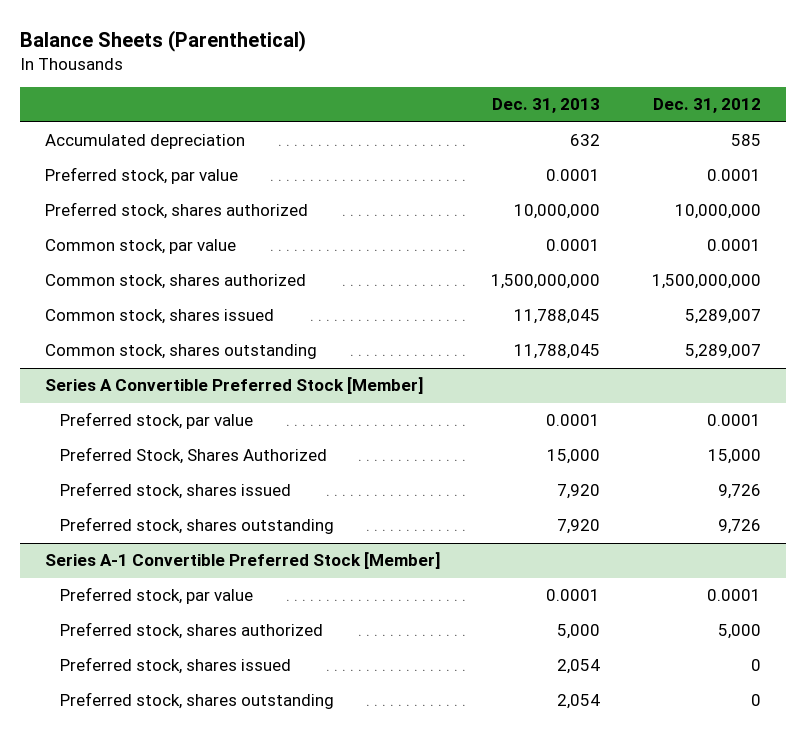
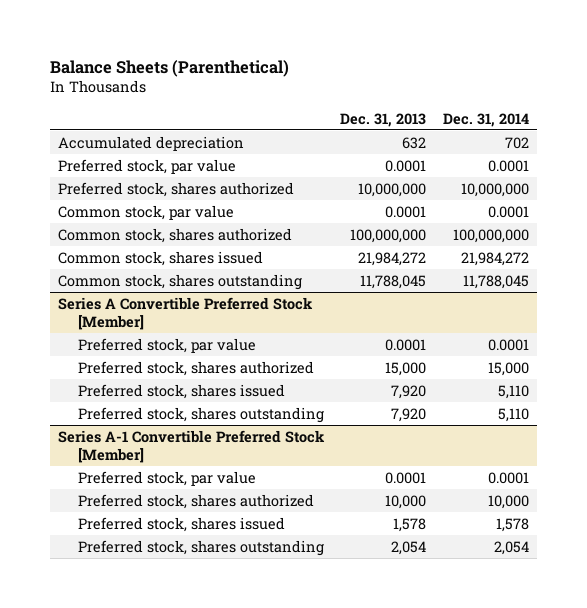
- | Dec. 31, 2013 | Dec. 31, 2012
+ | Dec. 31, 2013 | Dec. 31, 2014
- Common stock, shares authorized | 1,500,000,000 | 1,500,000,000
- Common stock, shares issued | 11,788,045 | 5,289,007
+ Common stock, shares authorized | 100,000,000 | 100,000,000
+ Common stock, shares issued | 21,984,272 | 21,984,272
@ Series A Convertible Preferred Stock [Member]
- Preferred Stock, Shares Authorized | 15,000 | 15,000
+ Preferred stock, shares authorized | 15,000 | 15,000
@ Series A-1 Convertible Preferred Stock [Member]
- Preferred stock, shares authorized | 5,000 | 5,000
- Preferred stock, shares issued | 2,054 | 0
+ Preferred stock, shares authorized | 10,000 | 10,000
+ Preferred stock, shares issued | 1,578 | 1,578

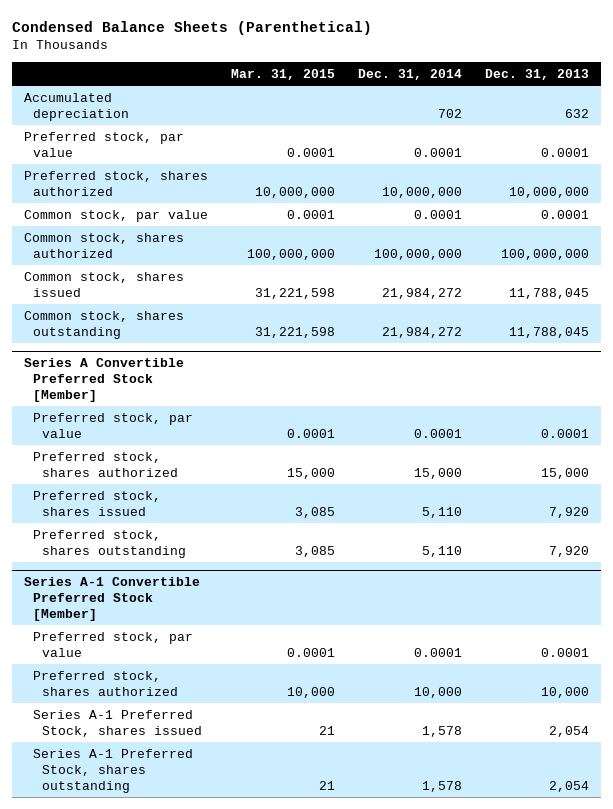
- Balance Sheets (Parenthetical)
+ Condensed Balance Sheets (Parenthetical)
- | Dec. 31, 2013 | Dec. 31, 2014
+ | Mar. 31, 2015 | Dec. 31, 2014 | Dec. 31, 2013
- Common stock, shares issued | 21,984,272 | 21,984,272
- Common stock, shares outstanding | 11,788,045 | 11,788,045
+ Common stock, shares issued | 31,221,598 | 21,984,272 | 11,788,045
+ Common stock, shares outstanding | 31,221,598 | 21,984,272 | 11,788,045
@ Series A-1 Convertible Preferred Stock [Member]
- Preferred stock, shares issued | 1,578 | 1,578
- Preferred stock, shares outstanding | 2,054 | 2,054
+ Series A-1 Preferred Stock, shares issued | 21 | 1,578 | 2,054
+ Series A-1 Preferred Stock, shares outstanding | 21 | 1,578 | 2,054

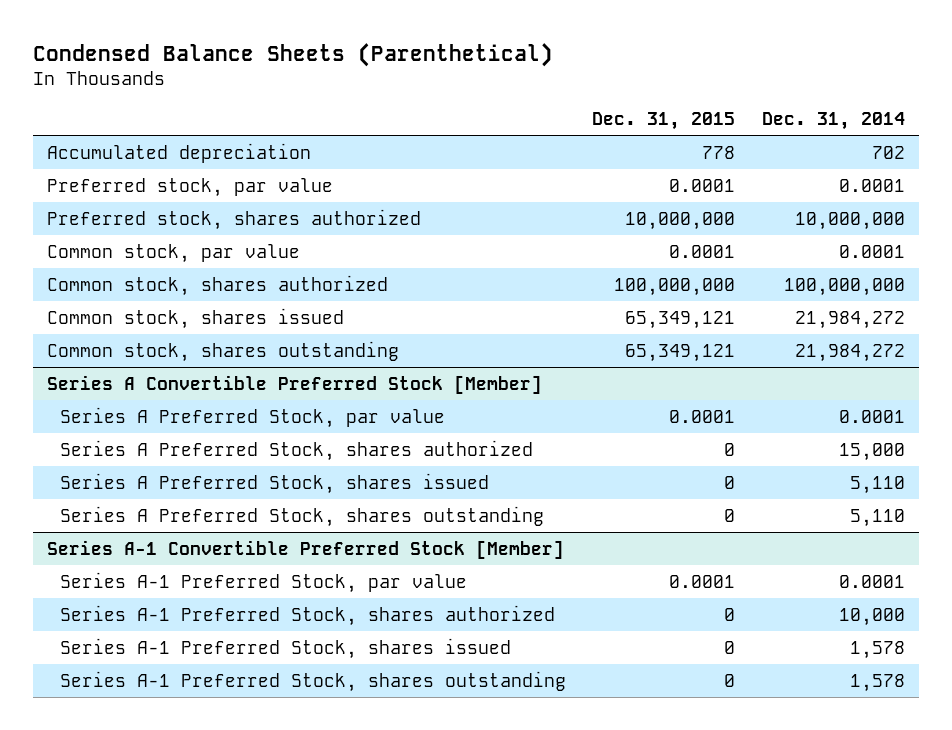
- | Mar. 31, 2015 | Dec. 31, 2014 | Dec. 31, 2013
+ | Dec. 31, 2015 | Dec. 31, 2014
@ Series A Convertible Preferred Stock [Member]
- Preferred stock, par value | 0.0001 | 0.0001 | 0.0001
- Preferred stock, shares authorized | 15,000 | 15,000 | 15,000
- Preferred stock, shares issued | 3,085 | 5,110 | 7,920
- Preferred stock, shares outstanding | 3,085 | 5,110 | 7,920
+ Series A Preferred Stock, par value | 0.0001 | 0.0001
+ Series A Preferred Stock, shares authorized | 0 | 15,000
+ Series A Preferred Stock, shares issued | 0 | 5,110
+ Series A Preferred Stock, shares outstanding | 0 | 5,110
@ Series A-1 Convertible Preferred Stock [Member]
- Preferred stock, par value | 0.0001 | 0.0001 | 0.0001
- Preferred stock, shares authorized | 10,000 | 10,000 | 10,000
+ Series A-1 Preferred Stock, par value | 0.0001 | 0.0001
+ Series A-1 Preferred Stock, shares authorized | 0 | 10,000

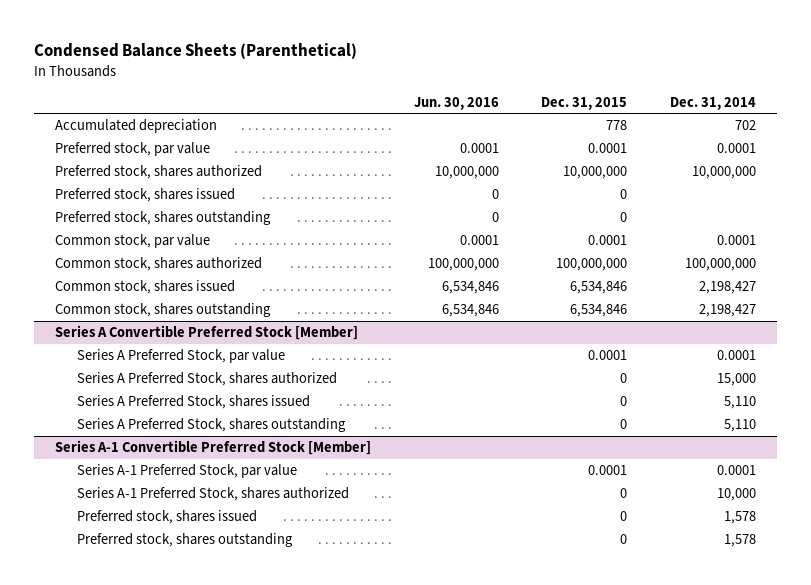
- | Dec. 31, 2015 | Dec. 31, 2014
+ | Jun. 30, 2016 | Dec. 31, 2015 | Dec. 31, 2014
+ Preferred stock, shares issued | 0 | 0 |
+ Preferred stock, shares outstanding | 0 | 0 |
- Common stock, shares issued | 65,349,121 | 21,984,272
- Common stock, shares outstanding | 65,349,121 | 21,984,272
+ Common stock, shares issued | 6,534,846 | 6,534,846 | 2,198,427
+ Common stock, shares outstanding | 6,534,846 | 6,534,846 | 2,198,427
@ Series A-1 Convertible Preferred Stock [Member]
- Series A-1 Preferred Stock, shares issued | 0 | 1,578
- Series A-1 Preferred Stock, shares outstanding | 0 | 1,578
+ Preferred stock, shares issued | | 0 | 1,578
+ Preferred stock, shares outstanding | | 0 | 1,578

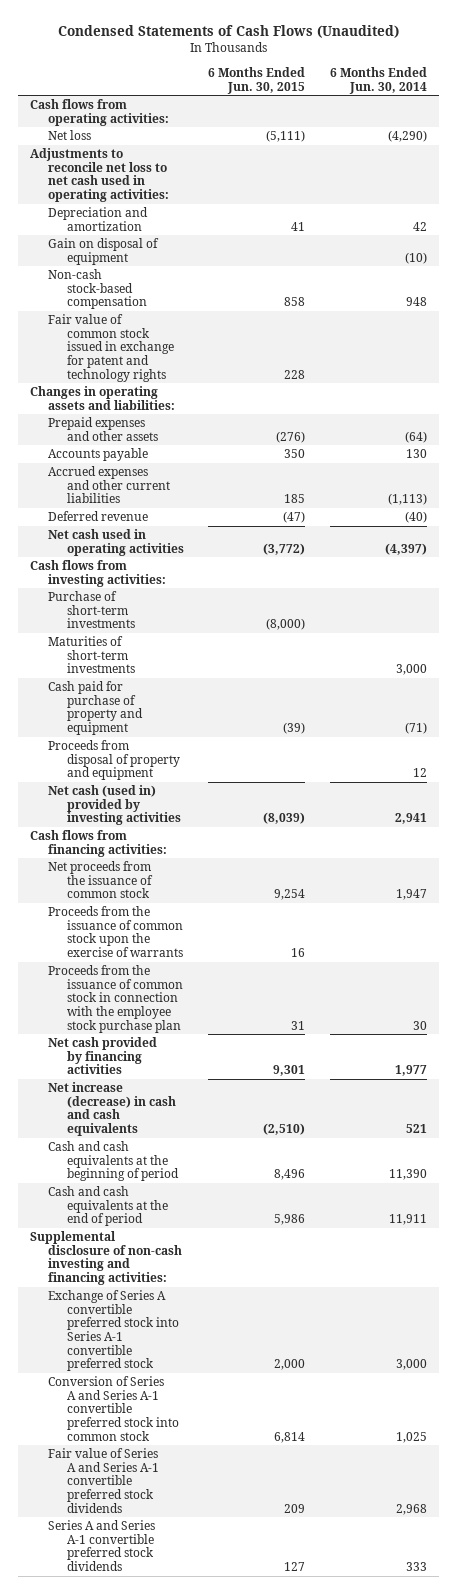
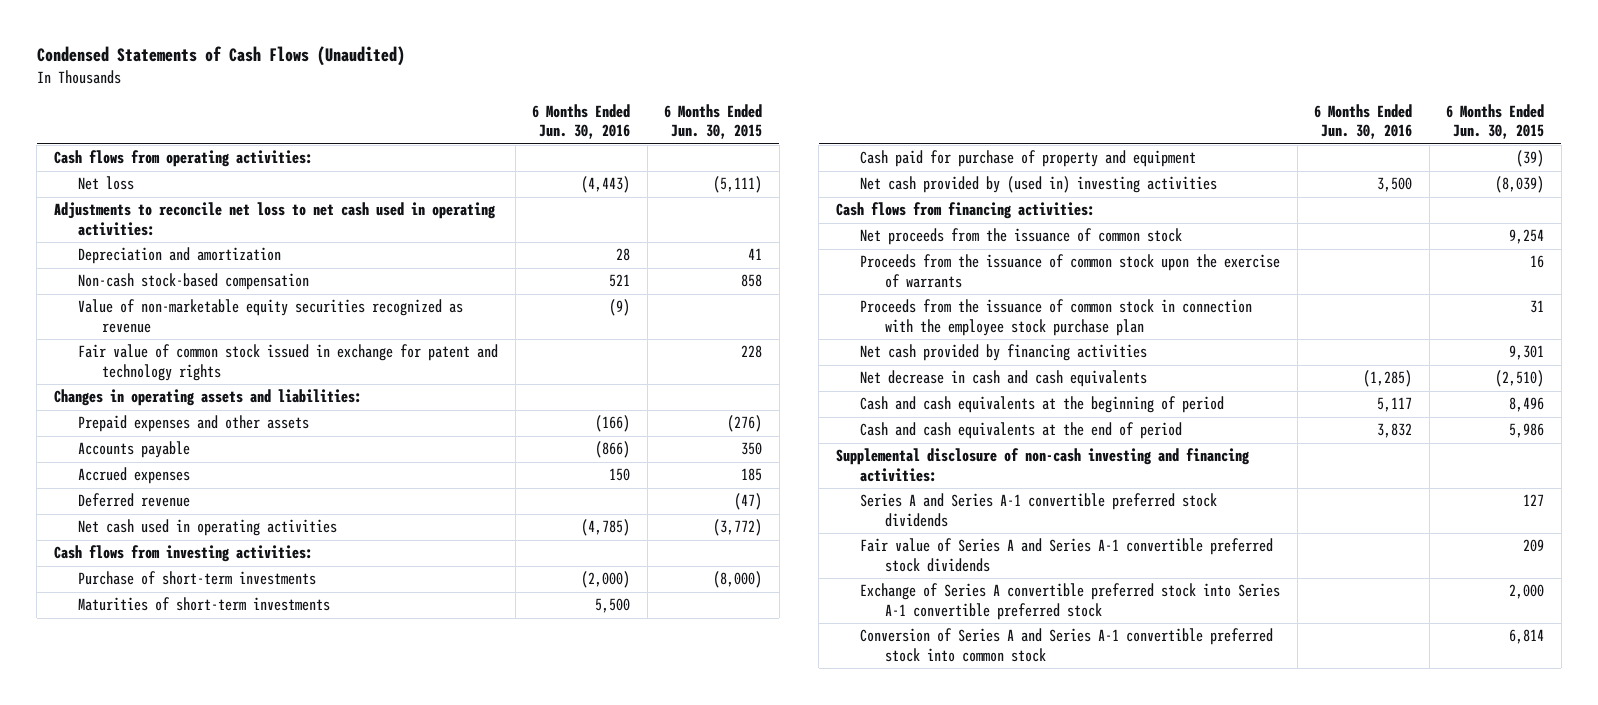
- | 6 Months Ended Jun. 30, 2015 | 6 Months Ended Jun. 30, 2014
+ | 6 Months Ended Jun. 30, 2016 | 6 Months Ended Jun. 30, 2015
- Gain on disposal of equipment | | (10)
+ Value of non-marketable equity securities recognized as revenue | (9) |
- Accrued expenses and other current liabilities | 185 | (1,113)
+ Accrued expenses | 150 | 185
- Proceeds from disposal of property and equipment | | 12
- Net cash (used in) provided by investing activities | (8,039) | 2,941
+ Net cash provided by (used in) investing activities | 3,500 | (8,039)
- Net increase (decrease) in cash and cash equivalents | (2,510) | 521
+ Net decrease in cash and cash equivalents | (1,285) | (2,510)
moved up: Series A and Series A-1 convertible preferred stock dividends | | 127
moved up: Fair value of Series A and Series A-1 convertible preferred stock dividends | | 209

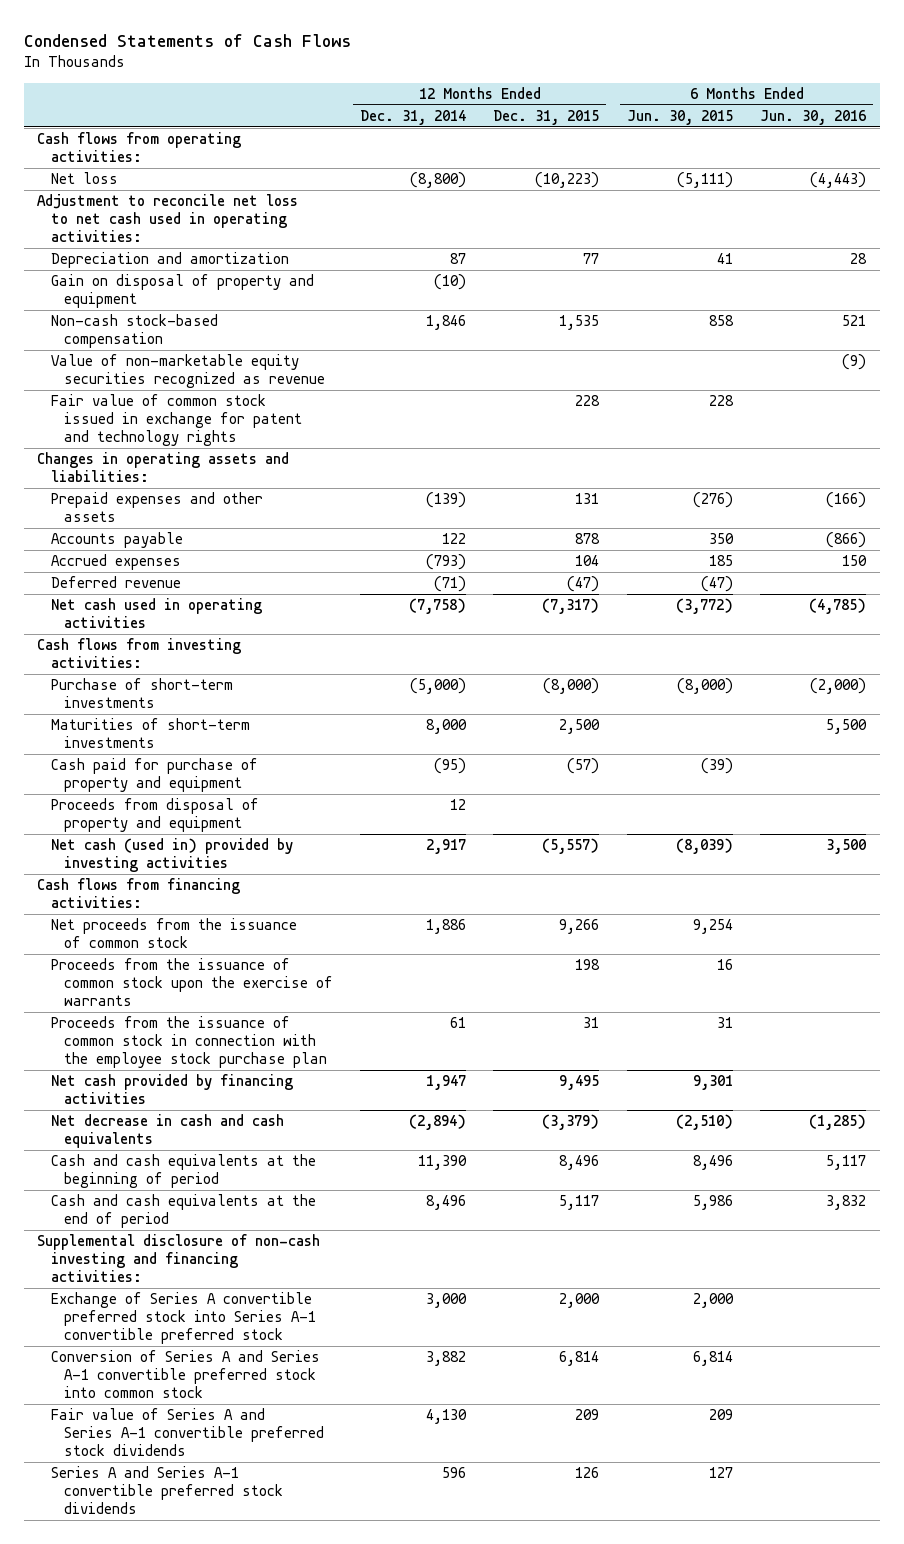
- Condensed Statements of Cash Flows (Unaudited)
+ Condensed Statements of Cash Flows
- | 6 Months Ended Jun. 30, 2016 | 6 Months Ended Jun. 30, 2015
+ | 12 Months Ended Dec. 31, 2014 | 12 Months Ended Dec. 31, 2015 | 6 Months Ended Jun. 30, 2015 | 6 Months Ended Jun. 30, 2016
- Adjustments to reconcile net loss to net cash used in operating activities:
+ Adjustment to reconcile net loss to net cash used in operating activities:
+ Gain on disposal of property and equipment | (10) | | |
- Net cash provided by (used in) investing activities | 3,500 | (8,039)
+ Proceeds from disposal of property and equipment | 12 | | |
+ Net cash (used in) provided by investing activities | 2,917 | (5,557) | (8,039) | 3,500
moved down: Fair value of Series A and Series A-1 convertible preferred stock dividends | 4,130 | 209 | 209 |
moved down: Series A and Series A-1 convertible preferred stock dividends | 596 | 126 | 127 |

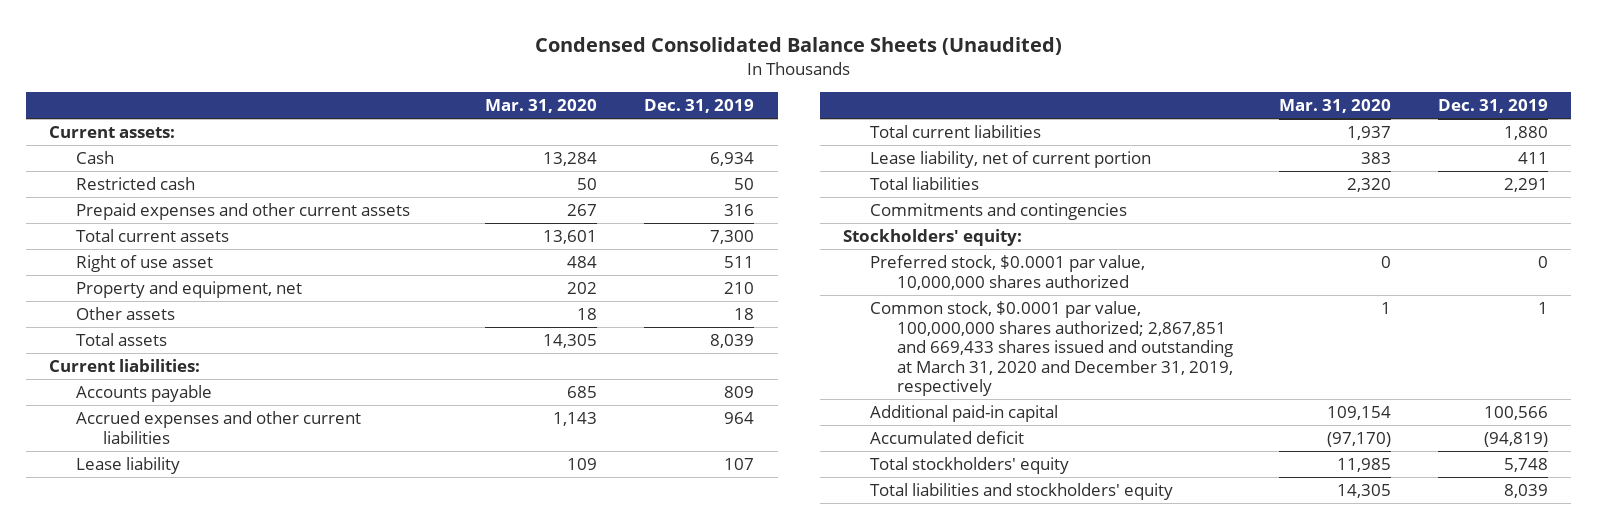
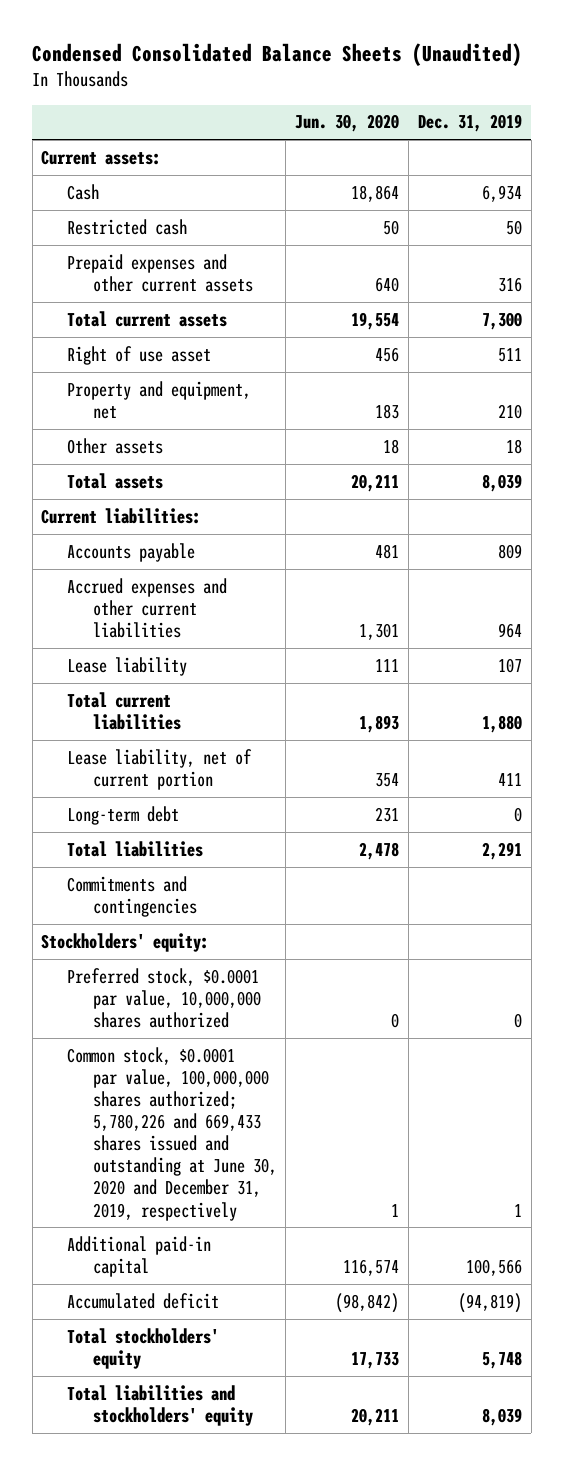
- | Mar. 31, 2020 | Dec. 31, 2019
+ | Jun. 30, 2020 | Dec. 31, 2019
+ Long-term debt | 231 | 0
- Common stock, $0.0001 par value, 100,000,000 shares authorized; 2,867,851 and 669,433 shares issued and outstanding at March 31, 2020 and December 31, 2019, respectively | 1 | 1
+ Common stock, $0.0001 par value, 100,000,000 shares authorized; 5,780,226 and 669,433 shares issued and outstanding at June 30, 2020 and December 31, 2019, respectively | 1 | 1

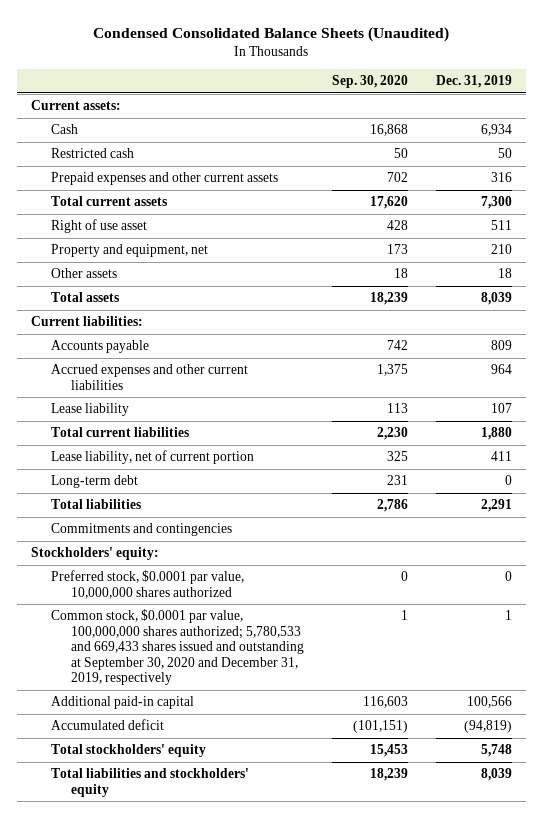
- | Jun. 30, 2020 | Dec. 31, 2019
+ | Sep. 30, 2020 | Dec. 31, 2019
- Common stock, $0.0001 par value, 100,000,000 shares authorized; 5,780,226 and 669,433 shares issued and outstanding at June 30, 2020 and December 31, 2019, respectively | 1 | 1
+ Common stock, $0.0001 par value, 100,000,000 shares authorized; 5,780,533 and 669,433 shares issued and outstanding at September 30, 2020 and December 31, 2019, respectively | 1 | 1

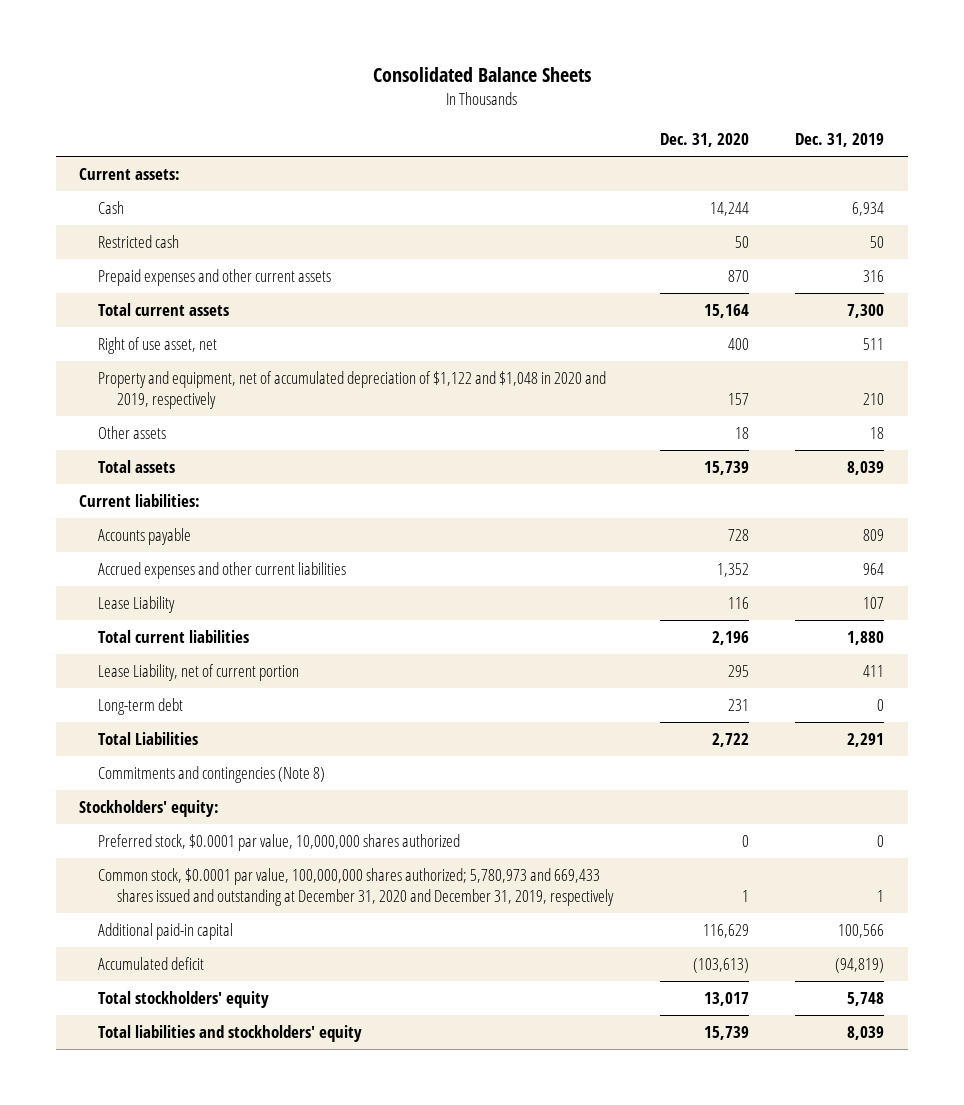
- Condensed Consolidated Balance Sheets (Unaudited)
+ Consolidated Balance Sheets
- | Sep. 30, 2020 | Dec. 31, 2019
+ | Dec. 31, 2020 | Dec. 31, 2019
- Right of use asset | 428 | 511
- Property and equipment, net | 173 | 210
+ Right of use asset, net | 400 | 511
+ Property and equipment, net of accumulated depreciation of $1,122 and $1,048 in 2020 and 2019, respectively | 157 | 210
- Lease liability | 113 | 107
+ Lease Liability | 116 | 107
- Lease liability, net of current portion | 325 | 411
+ Lease Liability, net of current portion | 295 | 411
- Total liabilities | 2,786 | 2,291
- Commitments and contingencies
+ Total Liabilities | 2,722 | 2,291
+ Commitments and contingencies (Note 8)
- Common stock, $0.0001 par value, 100,000,000 shares authorized; 5,780,533 and 669,433 shares issued and outstanding at September 30, 2020 and December 31, 2019, respectively | 1 | 1
+ Common stock, $0.0001 par value, 100,000,000 shares authorized; 5,780,973 and 669,433 shares issued and outstanding at December 31, 2020 and December 31, 2019, respectively | 1 | 1

